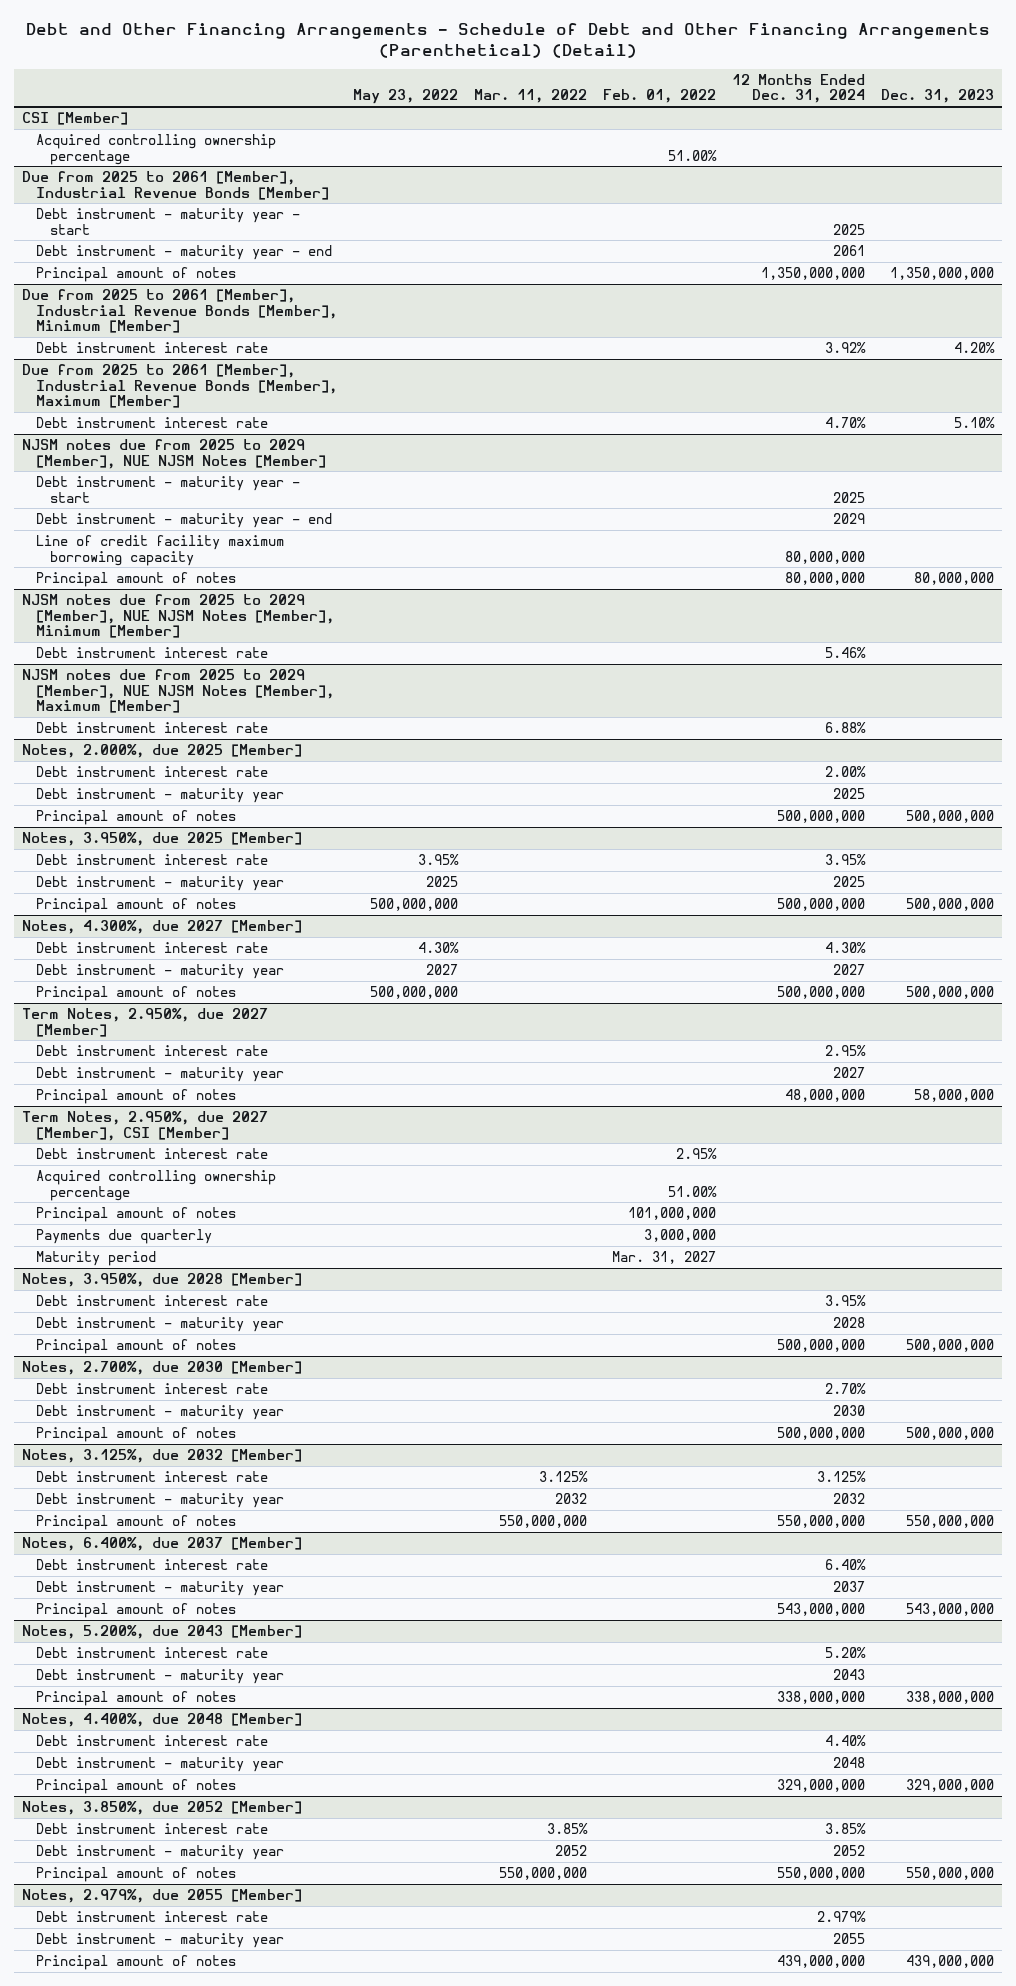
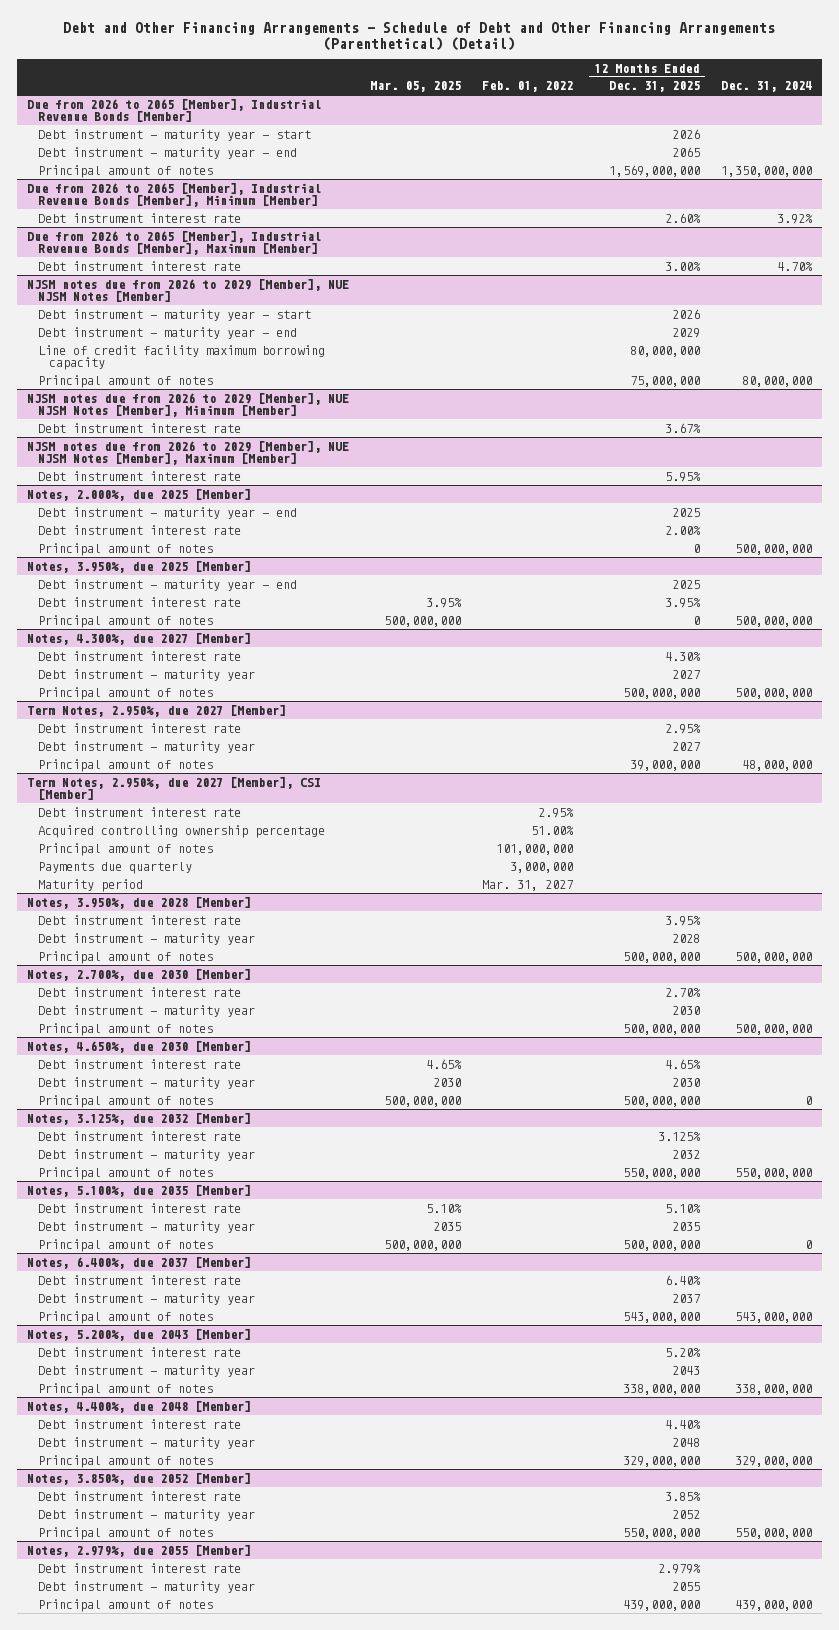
- | May 23, 2022 | Mar. 11, 2022 | Feb. 01, 2022 | 12 Months Ended Dec. 31, 2024 | Dec. 31, 2023
+ | Mar. 05, 2025 | Feb. 01, 2022 | 12 Months Ended Dec. 31, 2025 | Dec. 31, 2024
- CSI [Member]
- Acquired controlling ownership percentage | | | 51.00% | |
- Due from 2025 to 2061 [Member], Industrial Revenue Bonds [Member]
+ Due from 2026 to 2065 [Member], Industrial Revenue Bonds [Member]
- Due from 2025 to 2061 [Member], Industrial Revenue Bonds [Member], Minimum [Member]
+ Due from 2026 to 2065 [Member], Industrial Revenue Bonds [Member], Minimum [Member]
- Due from 2025 to 2061 [Member], Industrial Revenue Bonds [Member], Maximum [Member]
+ Due from 2026 to 2065 [Member], Industrial Revenue Bonds [Member], Maximum [Member]
- NJSM notes due from 2025 to 2029 [Member], NUE NJSM Notes [Member]
+ NJSM notes due from 2026 to 2029 [Member], NUE NJSM Notes [Member]
- NJSM notes due from 2025 to 2029 [Member], NUE NJSM Notes [Member], Minimum [Member]
+ NJSM notes due from 2026 to 2029 [Member], NUE NJSM Notes [Member], Minimum [Member]
- NJSM notes due from 2025 to 2029 [Member], NUE NJSM Notes [Member], Maximum [Member]
+ NJSM notes due from 2026 to 2029 [Member], NUE NJSM Notes [Member], Maximum [Member]
@ Notes, 2.000%, due 2025 [Member]
+ Debt instrument - maturity year - end | | | 2025 |
- Debt instrument - maturity year | | | | 2025 |
@ Notes, 3.950%, due 2025 [Member]
+ Debt instrument - maturity year - end | | | 2025 |
- Debt instrument - maturity year | 2025 | | | 2025 |
+ Notes, 4.650%, due 2030 [Member]
+ Debt instrument interest rate | 4.65% | | 4.65% |
+ Debt instrument - maturity year | 2030 | | 2030 |
+ Principal amount of notes | 500,000,000 | | 500,000,000 | 0
+ Notes, 5.100%, due 2035 [Member]
+ Debt instrument interest rate | 5.10% | | 5.10% |
+ Debt instrument - maturity year | 2035 | | 2035 |
+ Principal amount of notes | 500,000,000 | | 500,000,000 | 0

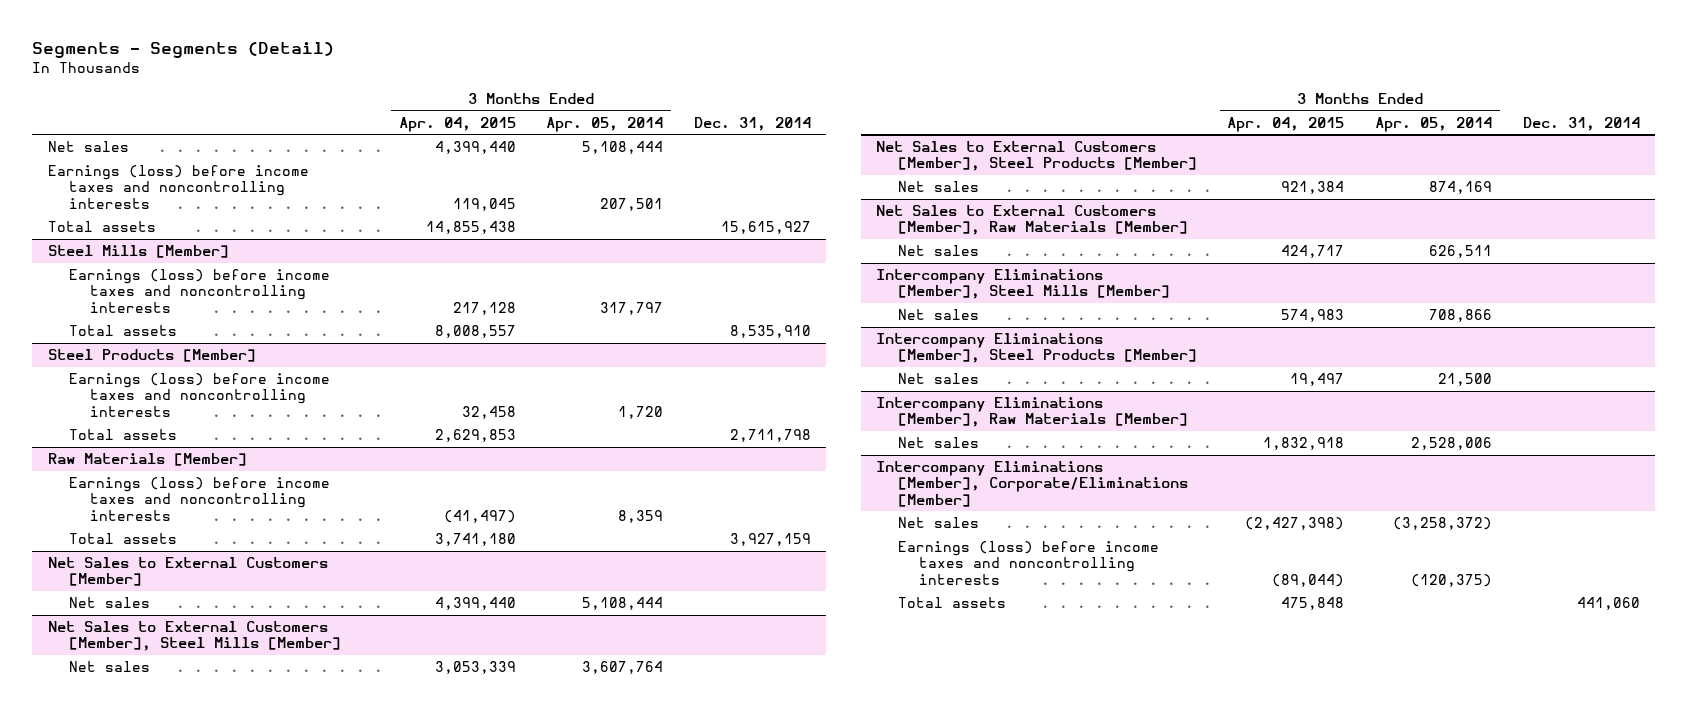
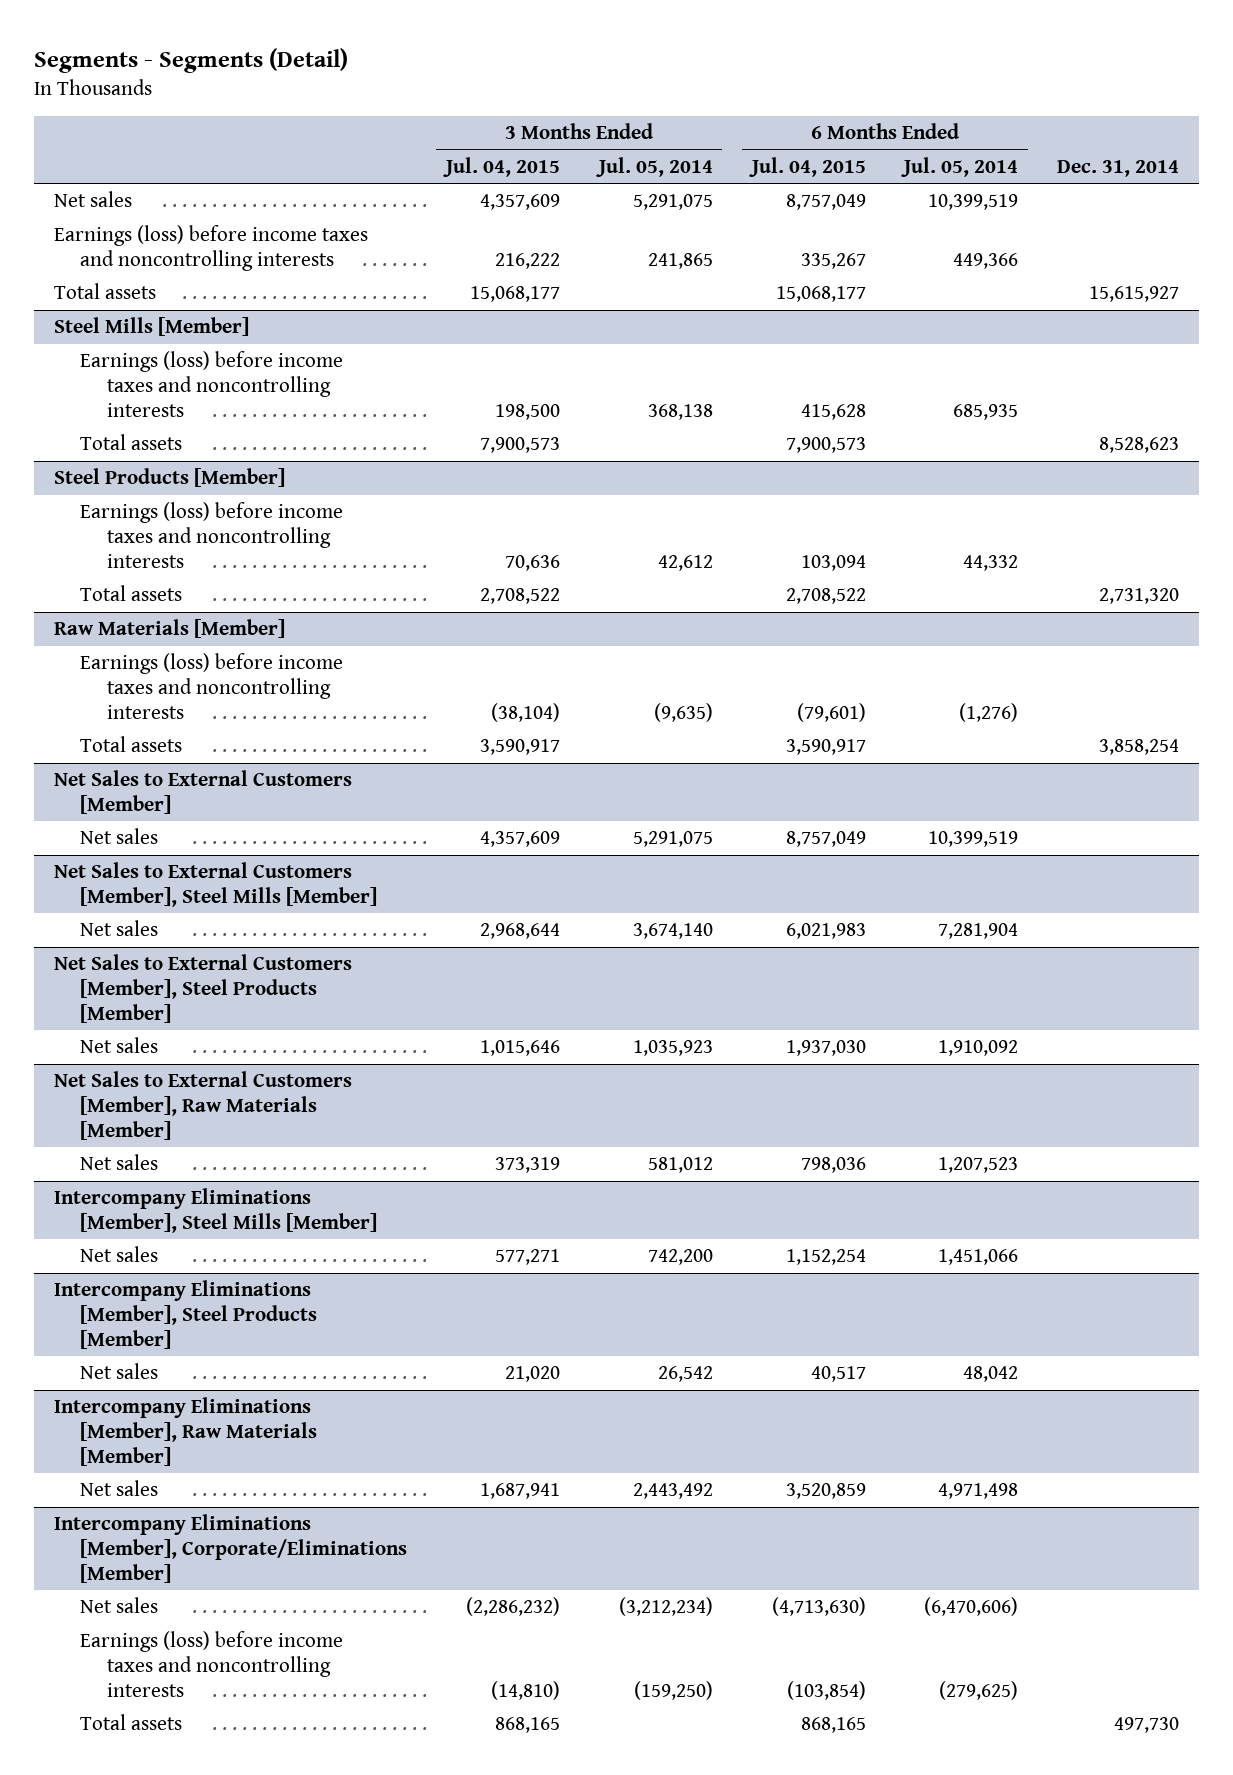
- | 3 Months Ended Apr. 04, 2015 | 3 Months Ended Apr. 05, 2014 | Dec. 31, 2014
+ | 3 Months Ended Jul. 04, 2015 | 3 Months Ended Jul. 05, 2014 | 6 Months Ended Jul. 04, 2015 | 6 Months Ended Jul. 05, 2014 | Dec. 31, 2014
@ Steel Mills [Member]
- Total assets | 8,008,557 | | 8,535,910
+ Total assets | 7,900,573 | | 7,900,573 | | 8,528,623
@ Steel Products [Member]
- Total assets | 2,629,853 | | 2,711,798
+ Total assets | 2,708,522 | | 2,708,522 | | 2,731,320
@ Raw Materials [Member]
- Total assets | 3,741,180 | | 3,927,159
+ Total assets | 3,590,917 | | 3,590,917 | | 3,858,254
@ Intercompany Eliminations [Member], Corporate/Eliminations [Member]
- Total assets | 475,848 | | 441,060
+ Total assets | 868,165 | | 868,165 | | 497,730

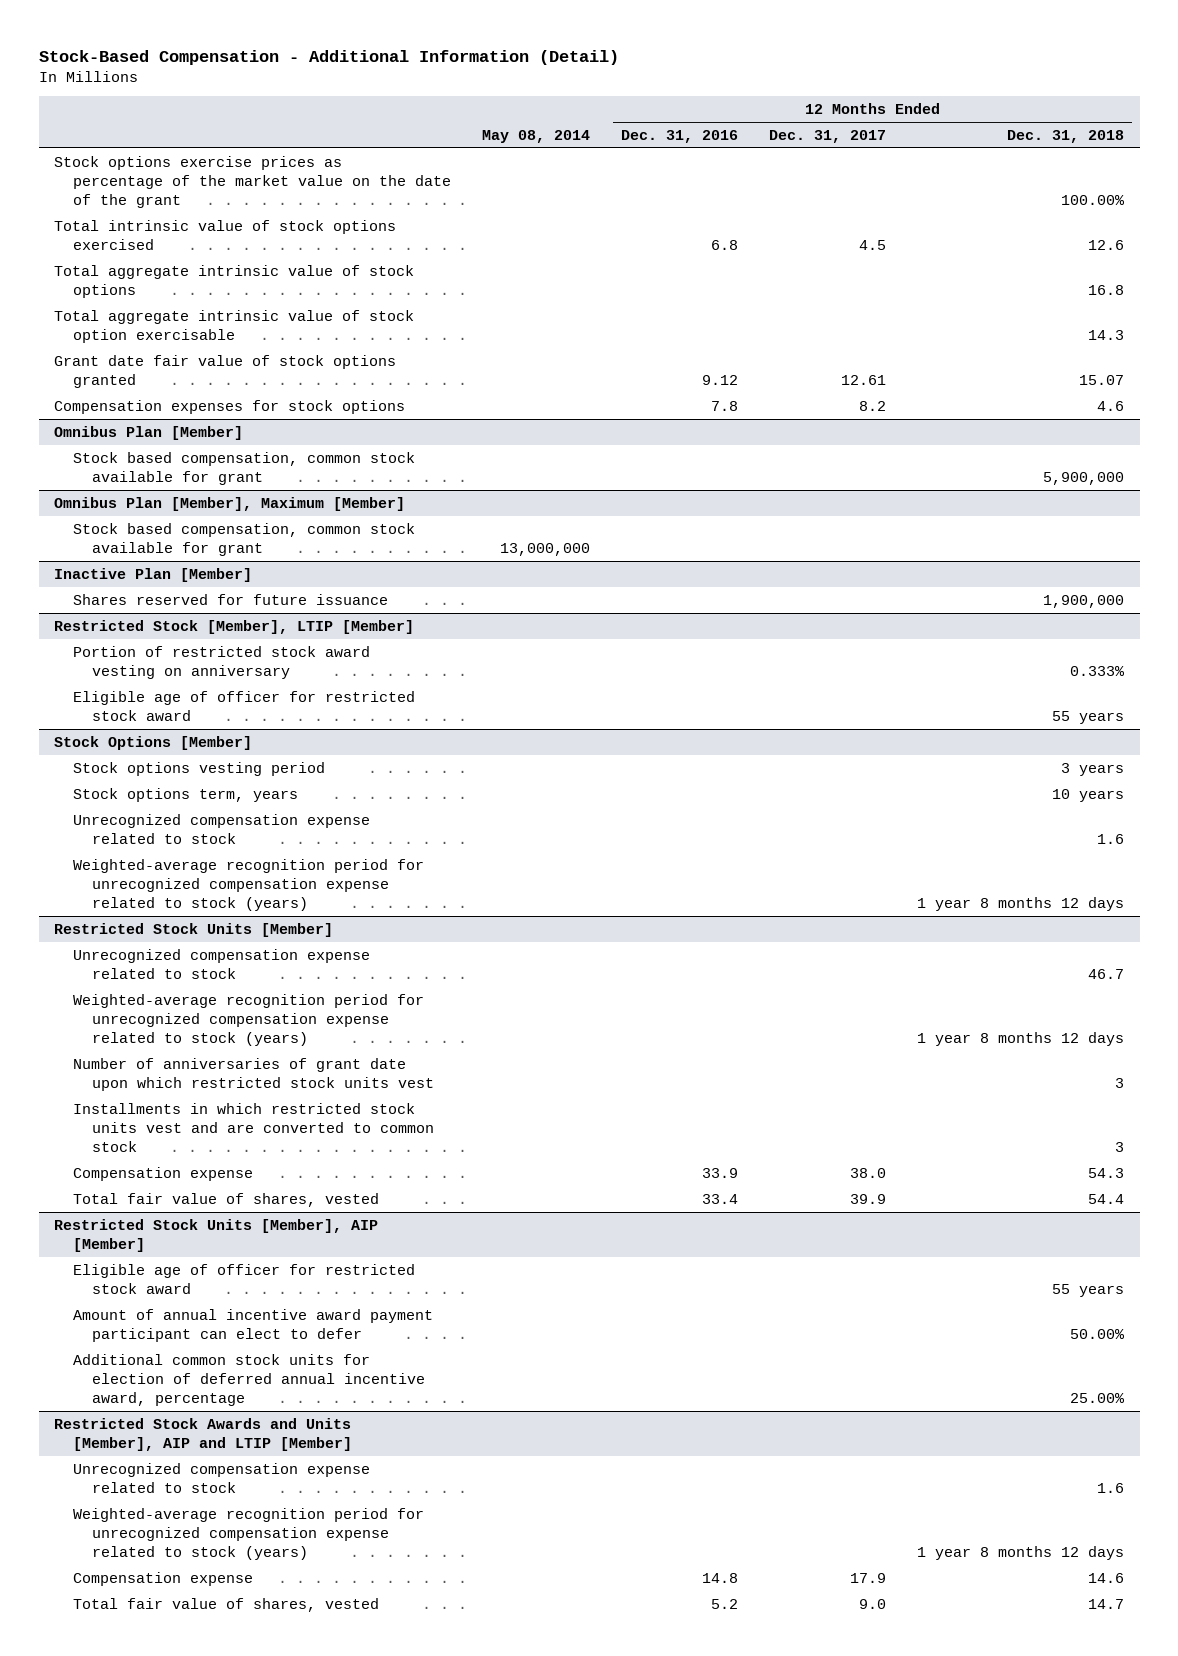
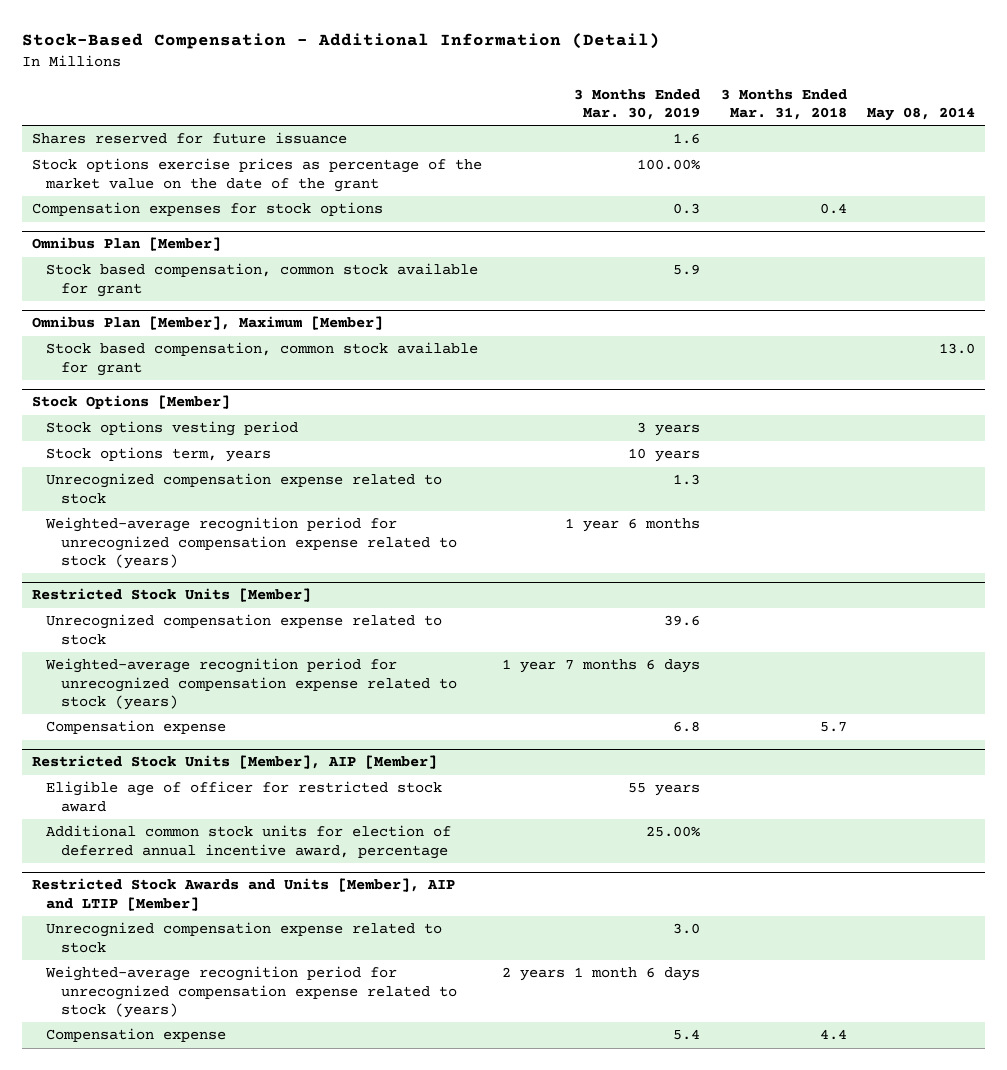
- | May 08, 2014 | 12 Months Ended Dec. 31, 2016 | 12 Months Ended Dec. 31, 2017 | 12 Months Ended Dec. 31, 2018
+ | 3 Months Ended Mar. 30, 2019 | 3 Months Ended Mar. 31, 2018 | May 08, 2014
+ Shares reserved for future issuance | 1.6 | |
- Total intrinsic value of stock options exercised | | 6.8 | 4.5 | 12.6
- Total aggregate intrinsic value of stock options | | | | 16.8
- Total aggregate intrinsic value of stock option exercisable | | | | 14.3
- Grant date fair value of stock options granted | | 9.12 | 12.61 | 15.07
@ Omnibus Plan [Member], Maximum [Member]
- Stock based compensation, common stock available for grant | 13,000,000 | | |
- Inactive Plan [Member]
- Shares reserved for future issuance | | | | 1,900,000
- Restricted Stock [Member], LTIP [Member]
- Portion of restricted stock award vesting on anniversary | | | | 0.333%
- Eligible age of officer for restricted stock award | | | | 55 years
@ Omnibus Plan [Member], Maximum [Member]
+ Stock based compensation, common stock available for grant | | | 13.0
@ Restricted Stock Units [Member]
- Number of anniversaries of grant date upon which restricted stock units vest | | | | 3
- Installments in which restricted stock units vest and are converted to common stock | | | | 3
- Total fair value of shares, vested | | 33.4 | 39.9 | 54.4
@ Restricted Stock Units [Member], AIP [Member]
- Amount of annual incentive award payment participant can elect to defer | | | | 50.00%
@ Restricted Stock Awards and Units [Member], AIP and LTIP [Member]
- Total fair value of shares, vested | | 5.2 | 9.0 | 14.7

